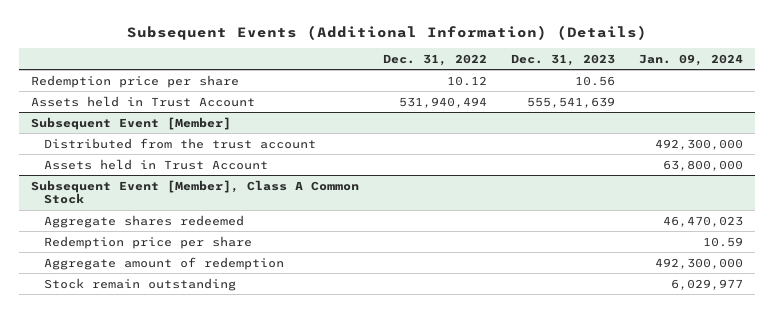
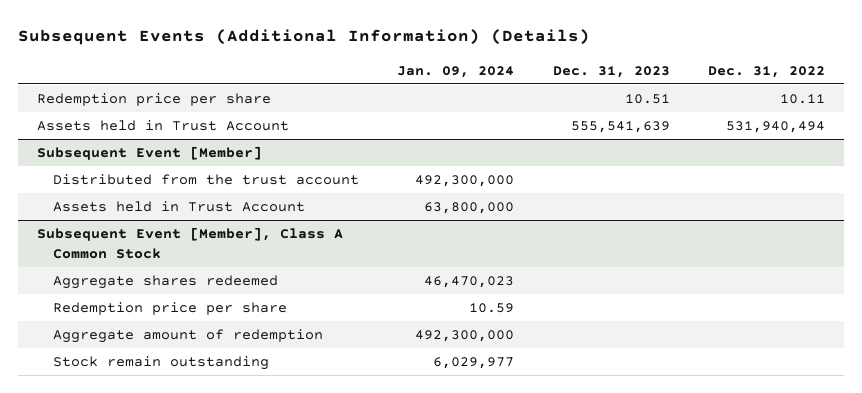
- | Dec. 31, 2022 | Dec. 31, 2023 | Jan. 09, 2024
+ | Jan. 09, 2024 | Dec. 31, 2023 | Dec. 31, 2022
- Redemption price per share | 10.12 | 10.56 |
+ Redemption price per share | | 10.51 | 10.11

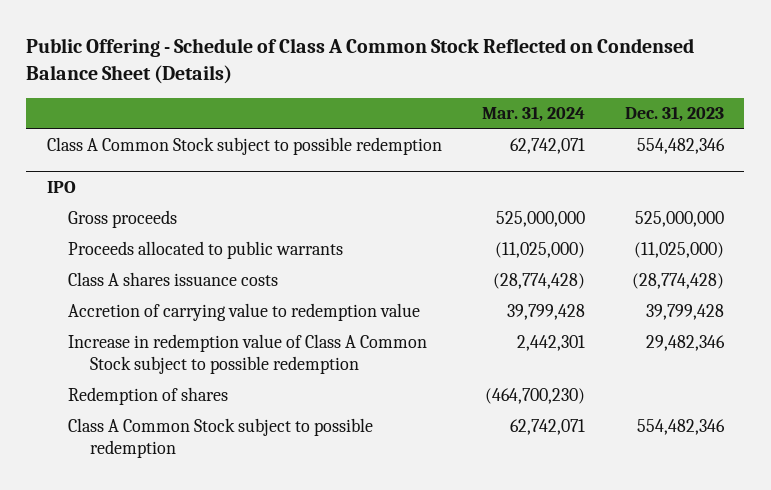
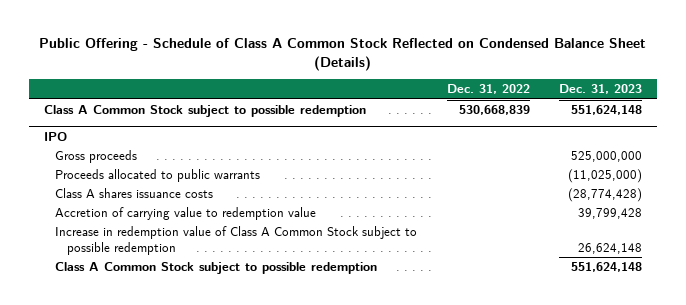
- | Mar. 31, 2024 | Dec. 31, 2023
+ | Dec. 31, 2022 | Dec. 31, 2023
- Class A Common Stock subject to possible redemption | 62,742,071 | 554,482,346
+ Class A Common Stock subject to possible redemption | 530,668,839 | 551,624,148
@ IPO
- Increase in redemption value of Class A Common Stock subject to possible redemption | 2,442,301 | 29,482,346
- Redemption of shares | (464,700,230) |
- Class A Common Stock subject to possible redemption | 62,742,071 | 554,482,346
+ Increase in redemption value of Class A Common Stock subject to possible redemption | | 26,624,148
+ Class A Common Stock subject to possible redemption | | 551,624,148

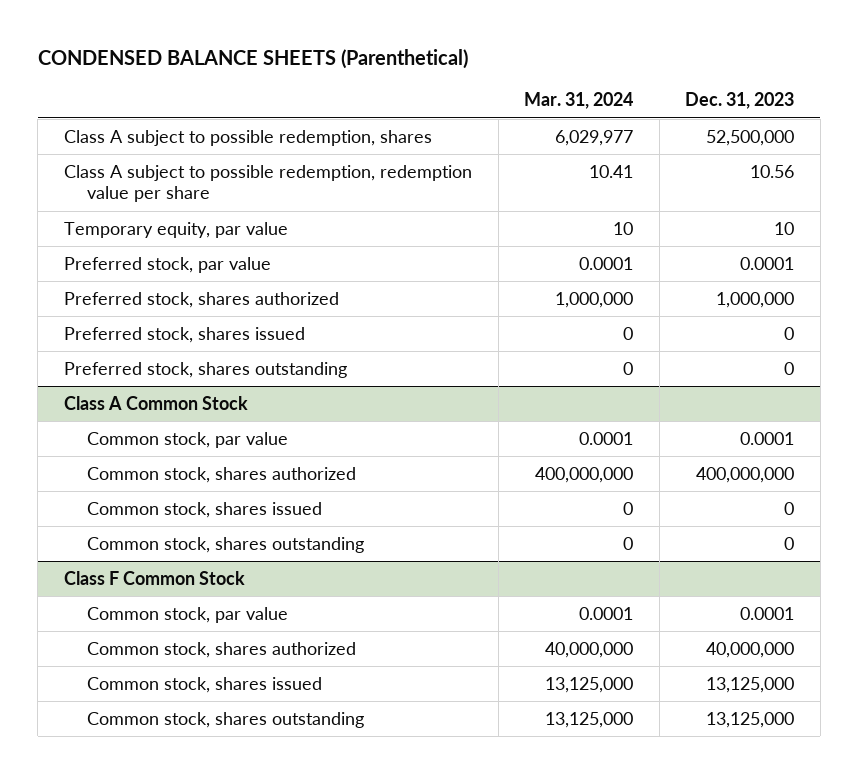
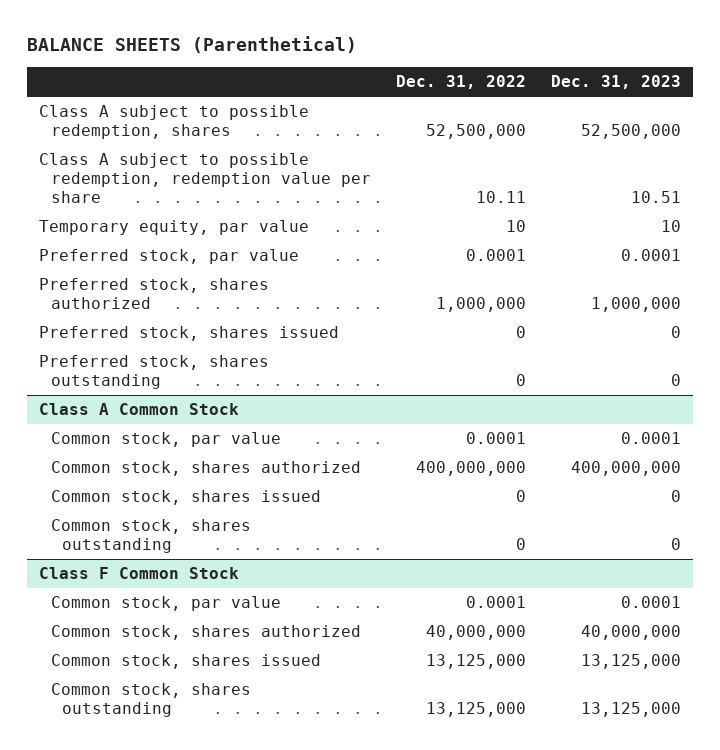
- CONDENSED BALANCE SHEETS (Parenthetical)
+ BALANCE SHEETS (Parenthetical)
- | Mar. 31, 2024 | Dec. 31, 2023
+ | Dec. 31, 2022 | Dec. 31, 2023
- Class A subject to possible redemption, redemption value per share | 10.41 | 10.56
+ Class A subject to possible redemption, redemption value per share | 10.11 | 10.51

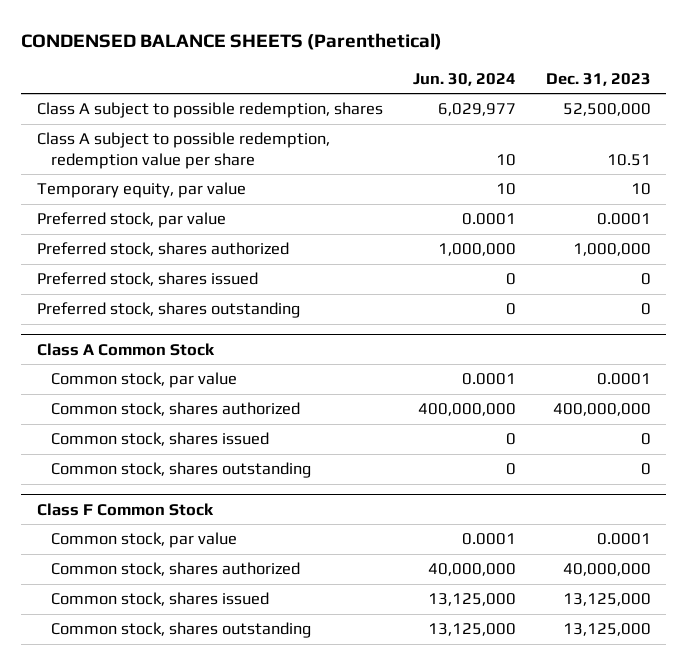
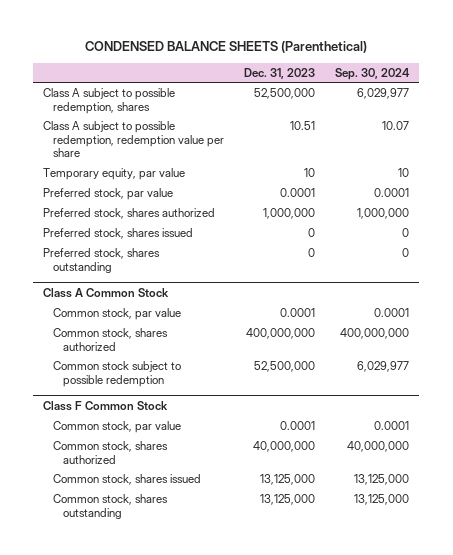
- | Jun. 30, 2024 | Dec. 31, 2023
+ | Dec. 31, 2023 | Sep. 30, 2024
@ Class A Common Stock
- Common stock, shares issued | 0 | 0
- Common stock, shares outstanding | 0 | 0
+ Common stock subject to possible redemption | 52,500,000 | 6,029,977

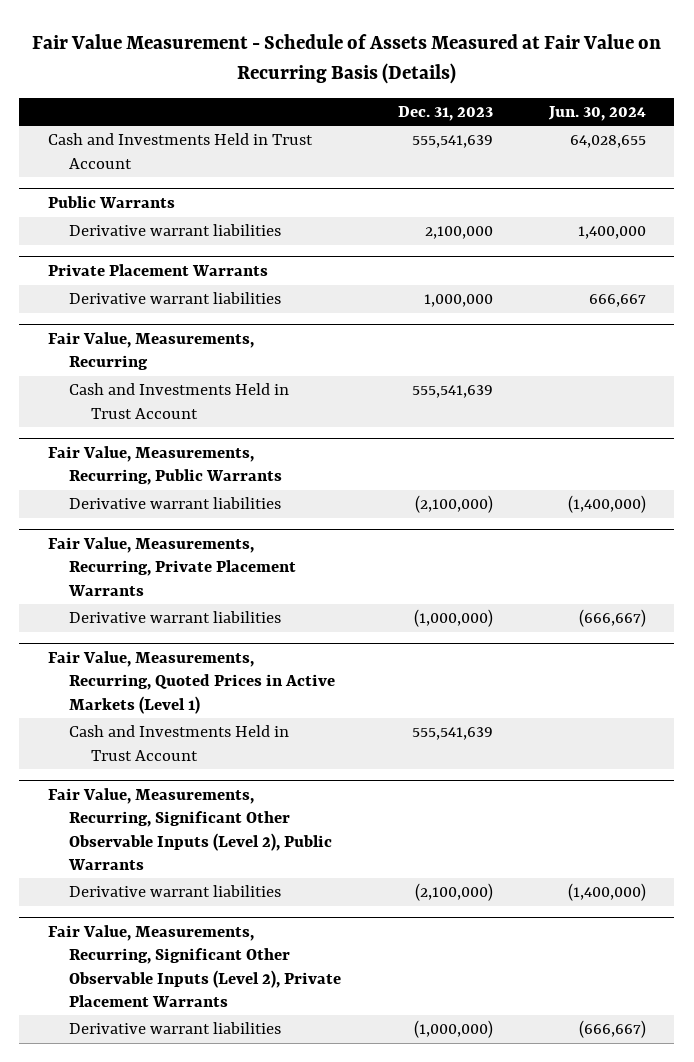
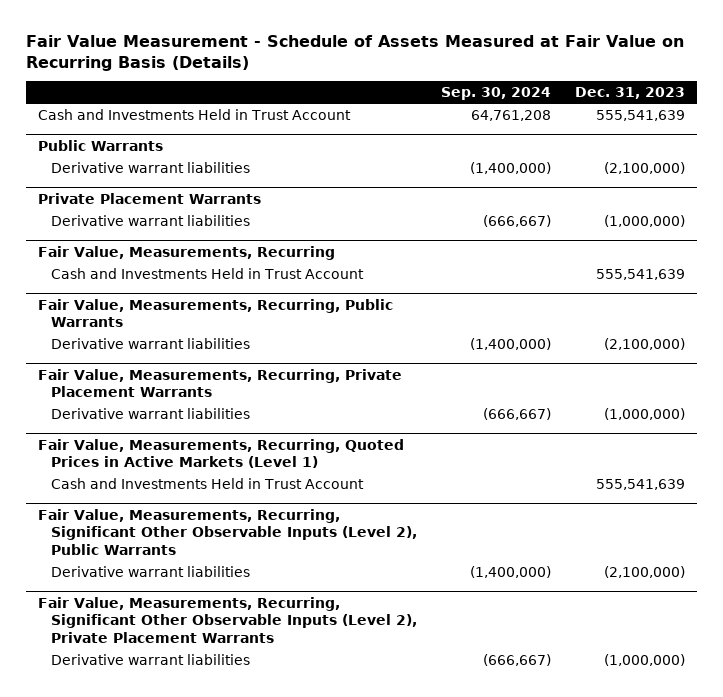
- | Dec. 31, 2023 | Jun. 30, 2024
+ | Sep. 30, 2024 | Dec. 31, 2023
@ Public Warrants
- Derivative warrant liabilities | 2,100,000 | 1,400,000
+ Derivative warrant liabilities | (1,400,000) | (2,100,000)
@ Private Placement Warrants
- Derivative warrant liabilities | 1,000,000 | 666,667
+ Derivative warrant liabilities | (666,667) | (1,000,000)

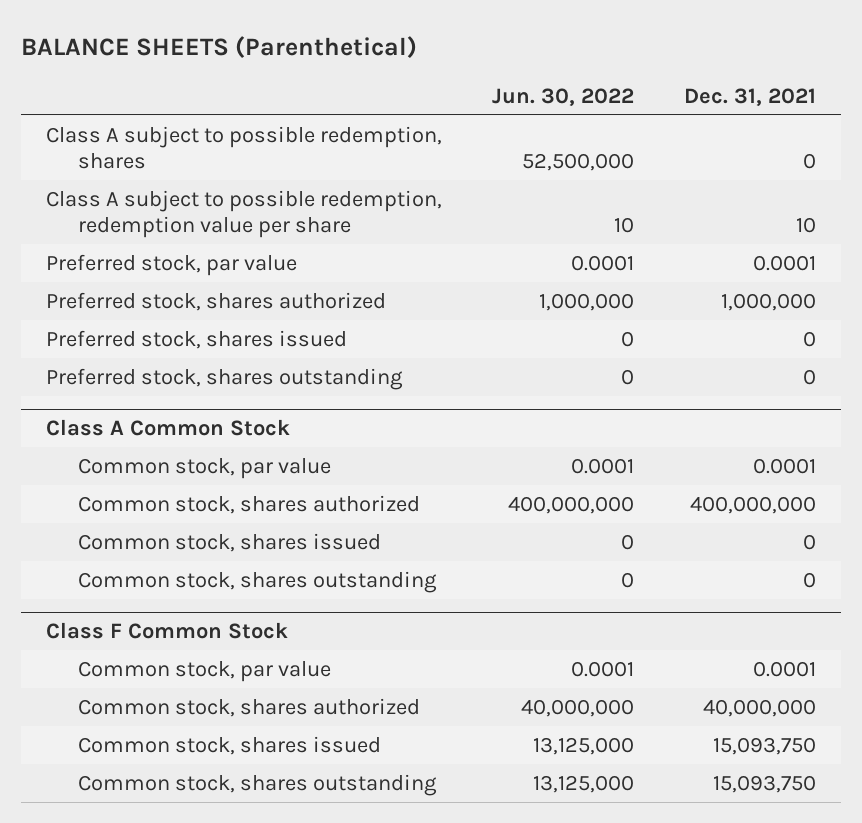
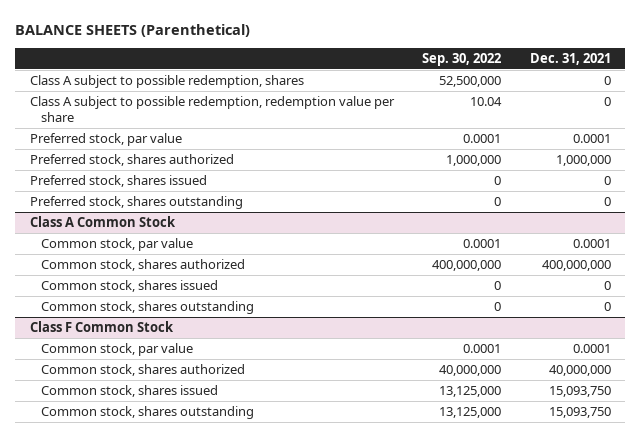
- | Jun. 30, 2022 | Dec. 31, 2021
+ | Sep. 30, 2022 | Dec. 31, 2021
- Class A subject to possible redemption, redemption value per share | 10 | 10
+ Class A subject to possible redemption, redemption value per share | 10.04 | 0

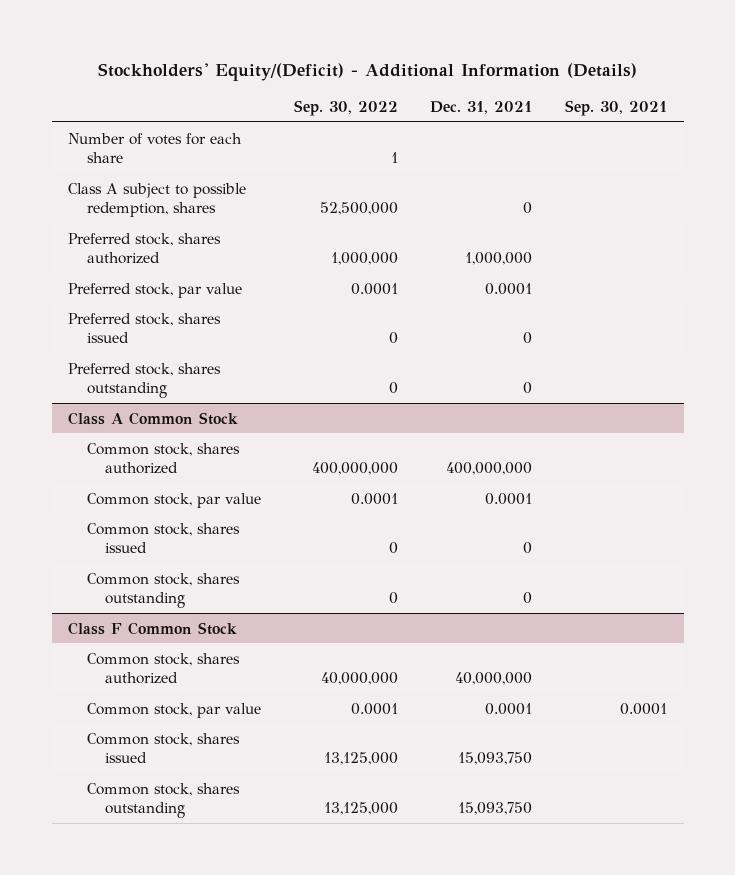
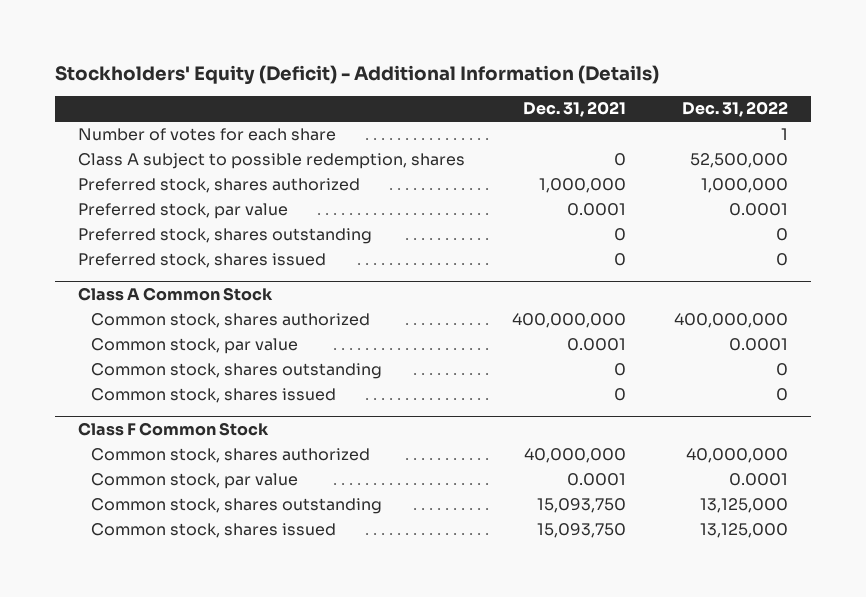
- Stockholders' Equity/(Deficit) - Additional Information (Details)
+ Stockholders' Equity (Deficit) - Additional Information (Details)
- | Sep. 30, 2022 | Dec. 31, 2021 | Sep. 30, 2021
+ | Dec. 31, 2021 | Dec. 31, 2022
moved down: Preferred stock, shares issued | 0 | 0
@ Class A Common Stock
moved down: Common stock, shares issued | 0 | 0
@ Class F Common Stock
moved down: Common stock, shares issued | 15,093,750 | 13,125,000

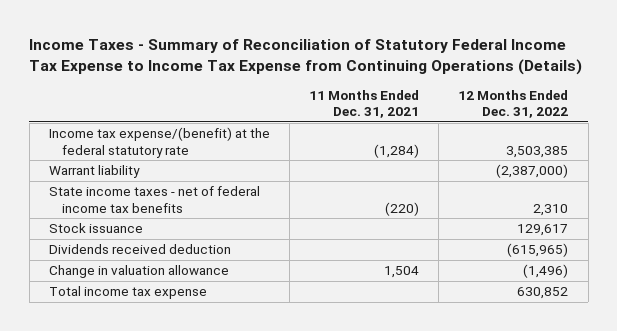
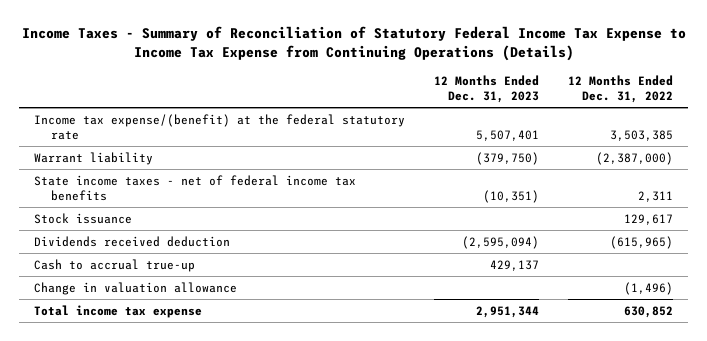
- | 11 Months Ended Dec. 31, 2021 | 12 Months Ended Dec. 31, 2022
+ | 12 Months Ended Dec. 31, 2023 | 12 Months Ended Dec. 31, 2022
- State income taxes - net of federal income tax benefits | (220) | 2,310
+ State income taxes - net of federal income tax benefits | (10,351) | 2,311
+ Cash to accrual true-up | 429,137 |

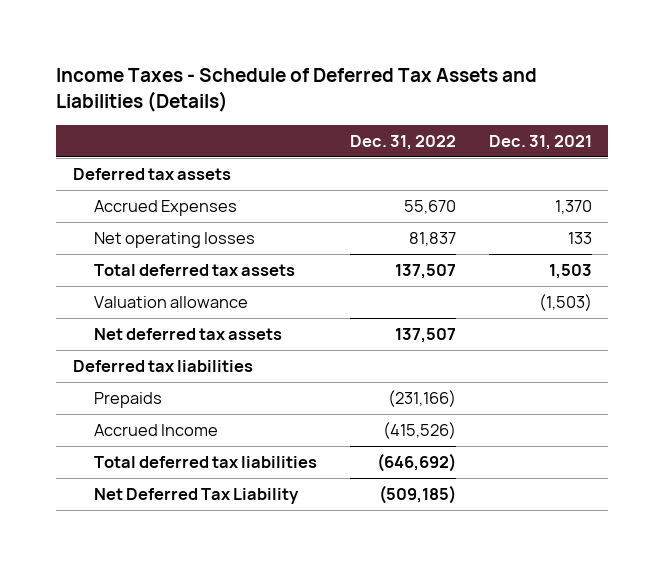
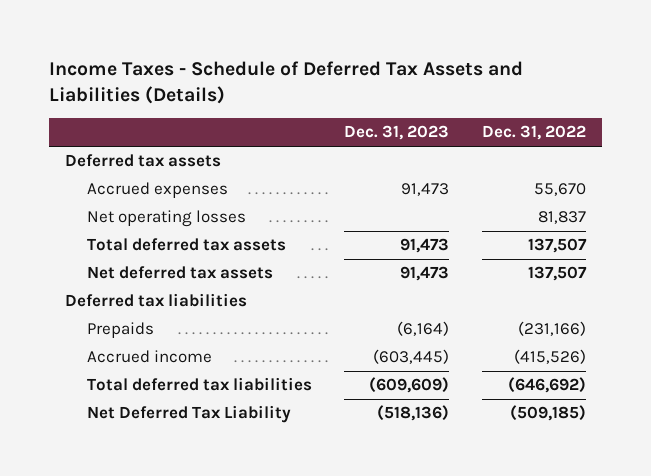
- | Dec. 31, 2022 | Dec. 31, 2021
+ | Dec. 31, 2023 | Dec. 31, 2022
- Accrued Expenses | 55,670 | 1,370
+ Accrued expenses | 91,473 | 55,670
- Valuation allowance | | (1,503)
- Accrued Income | (415,526) |
+ Accrued income | (603,445) | (415,526)

